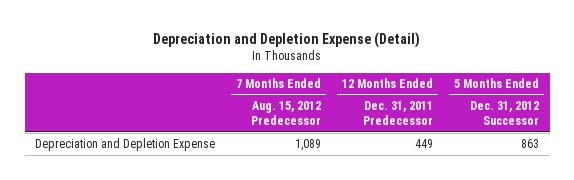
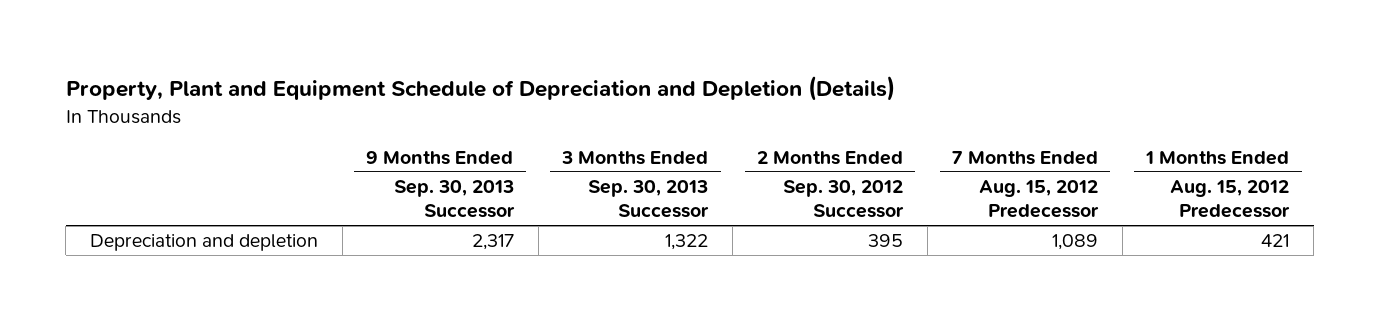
- Depreciation and Depletion Expense (Detail)
+ Property, Plant and Equipment Schedule of Depreciation and Depletion (Details)
- | 7 Months Ended Aug. 15, 2012 Predecessor | 12 Months Ended Dec. 31, 2011 Predecessor | 5 Months Ended Dec. 31, 2012 Successor
+ | 9 Months Ended Sep. 30, 2013 Successor | 3 Months Ended Sep. 30, 2013 Successor | 2 Months Ended Sep. 30, 2012 Successor | 7 Months Ended Aug. 15, 2012 Predecessor | 1 Months Ended Aug. 15, 2012 Predecessor
- Depreciation and Depletion Expense | 1,089 | 449 | 863
+ Depreciation and depletion | 2,317 | 1,322 | 395 | 1,089 | 421

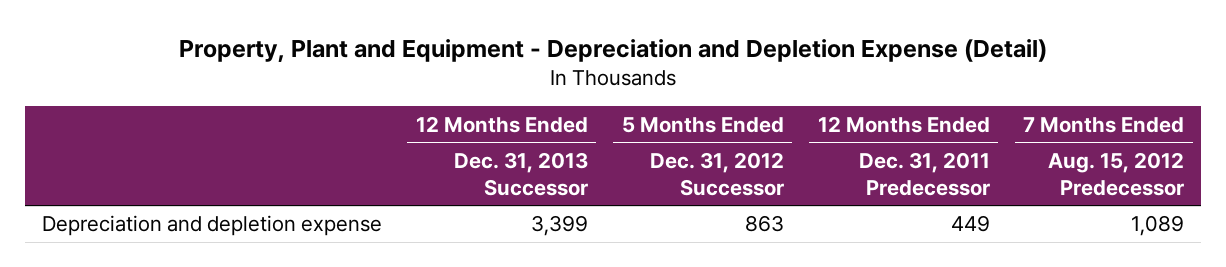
- Property, Plant and Equipment Schedule of Depreciation and Depletion (Details)
+ Property, Plant and Equipment - Depreciation and Depletion Expense (Detail)
- | 9 Months Ended Sep. 30, 2013 Successor | 3 Months Ended Sep. 30, 2013 Successor | 2 Months Ended Sep. 30, 2012 Successor | 7 Months Ended Aug. 15, 2012 Predecessor | 1 Months Ended Aug. 15, 2012 Predecessor
+ | 12 Months Ended Dec. 31, 2013 Successor | 5 Months Ended Dec. 31, 2012 Successor | 12 Months Ended Dec. 31, 2011 Predecessor | 7 Months Ended Aug. 15, 2012 Predecessor
- Depreciation and depletion | 2,317 | 1,322 | 395 | 1,089 | 421
+ Depreciation and depletion expense | 3,399 | 863 | 449 | 1,089

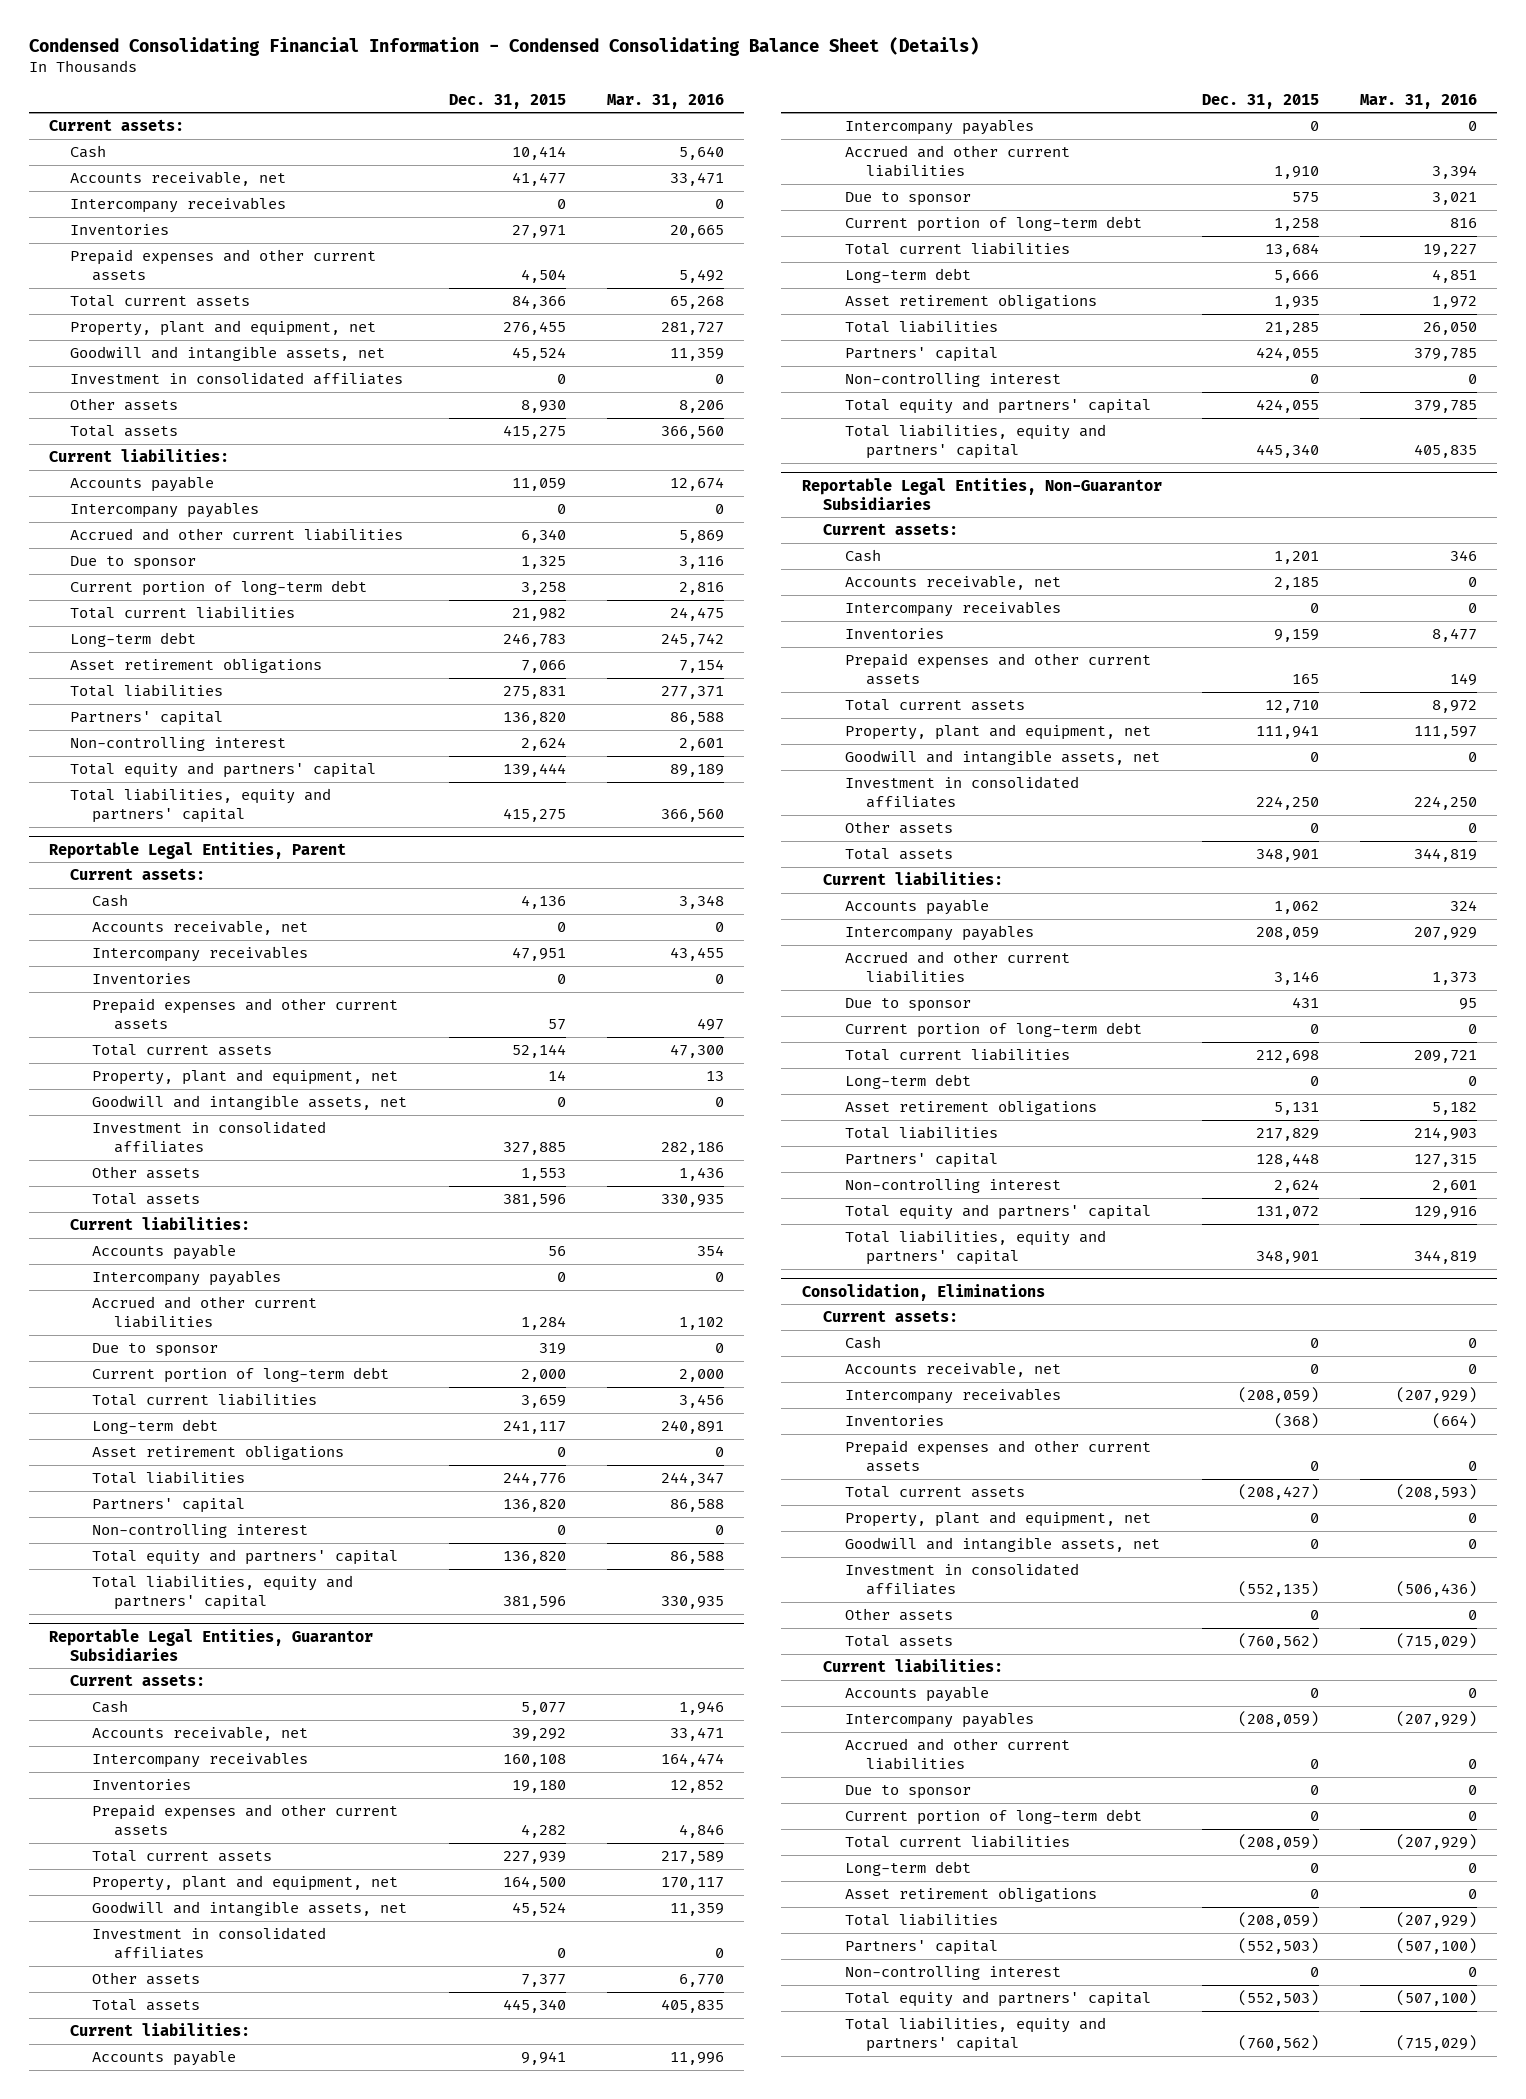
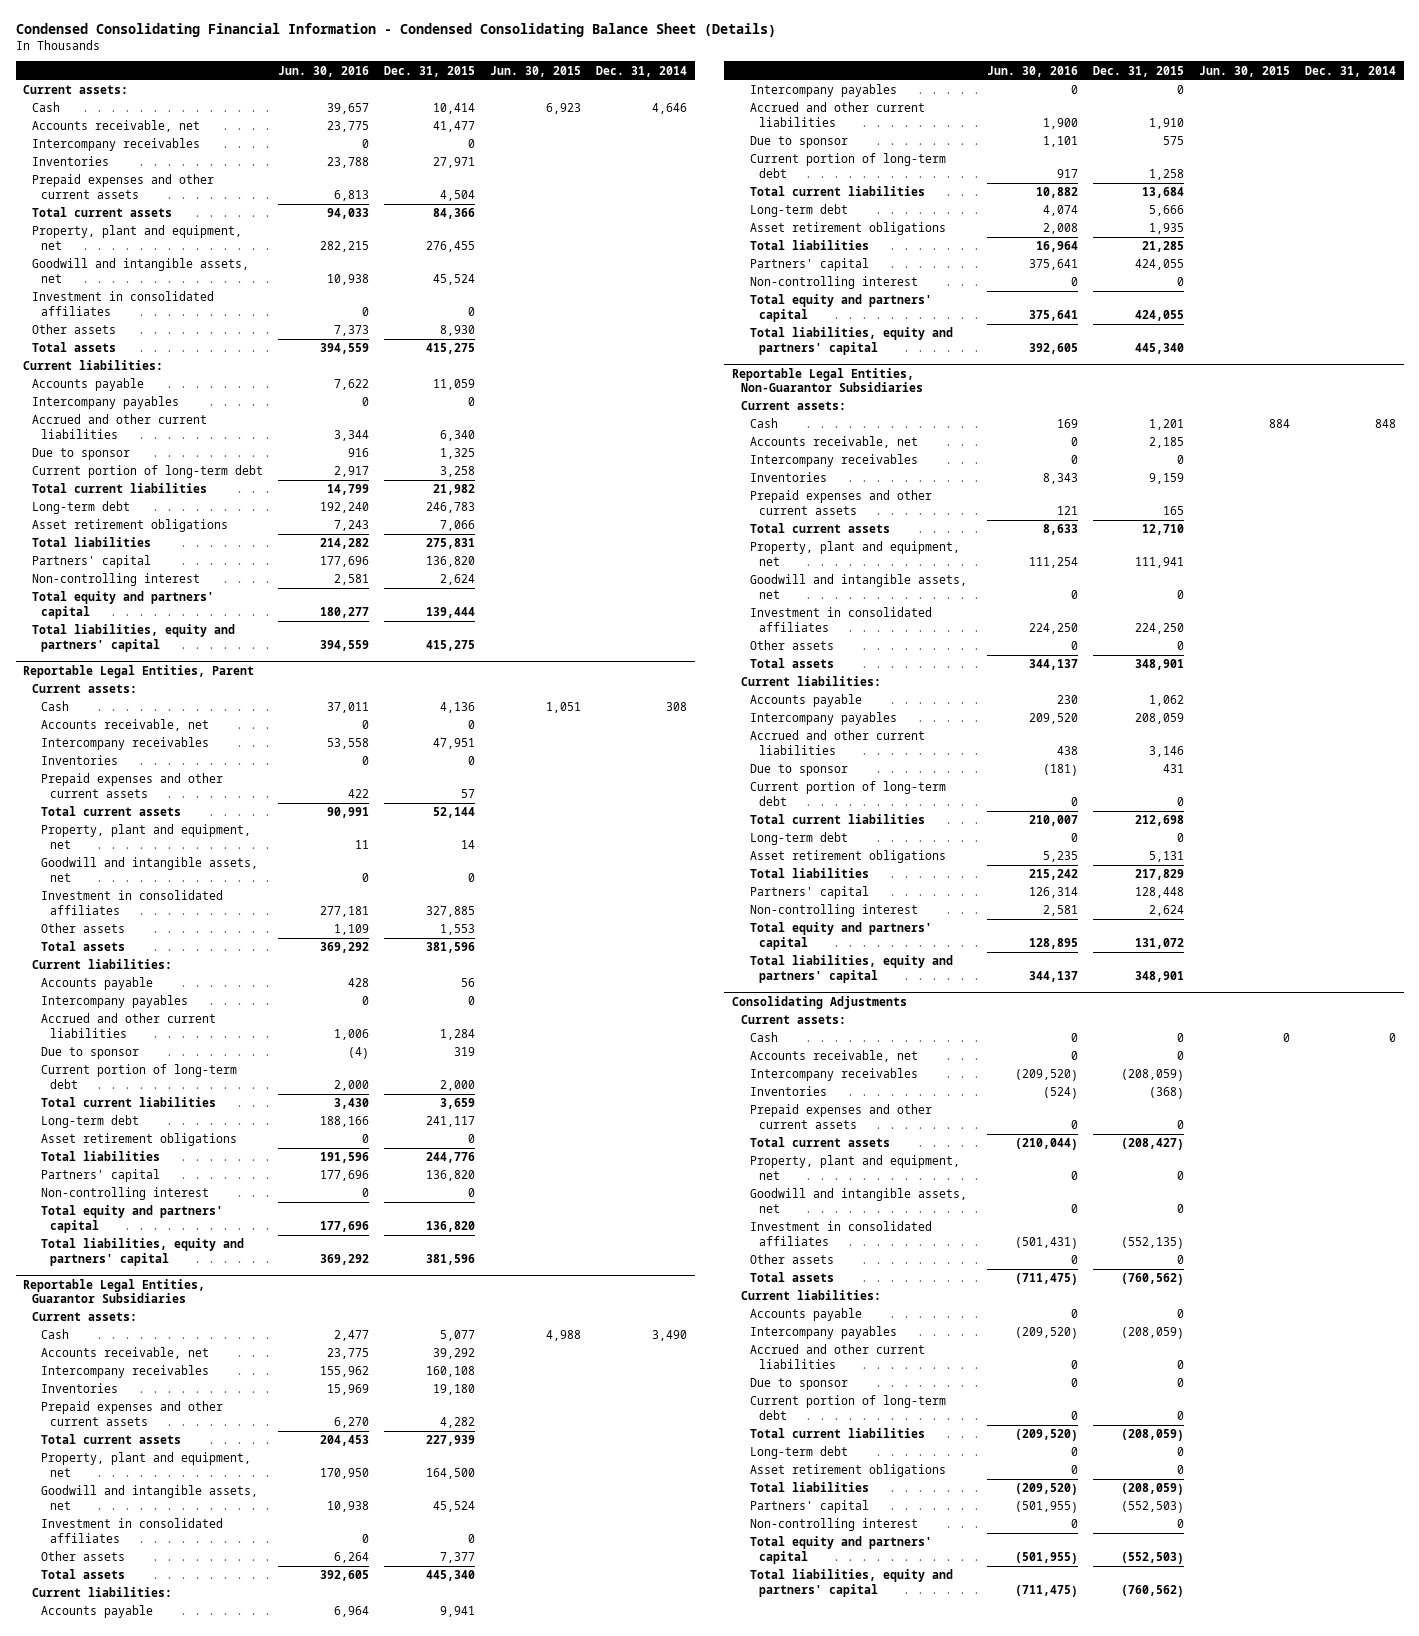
- | Dec. 31, 2015 | Mar. 31, 2016
+ | Jun. 30, 2016 | Dec. 31, 2015 | Jun. 30, 2015 | Dec. 31, 2014
- Consolidation, Eliminations
+ Consolidating Adjustments

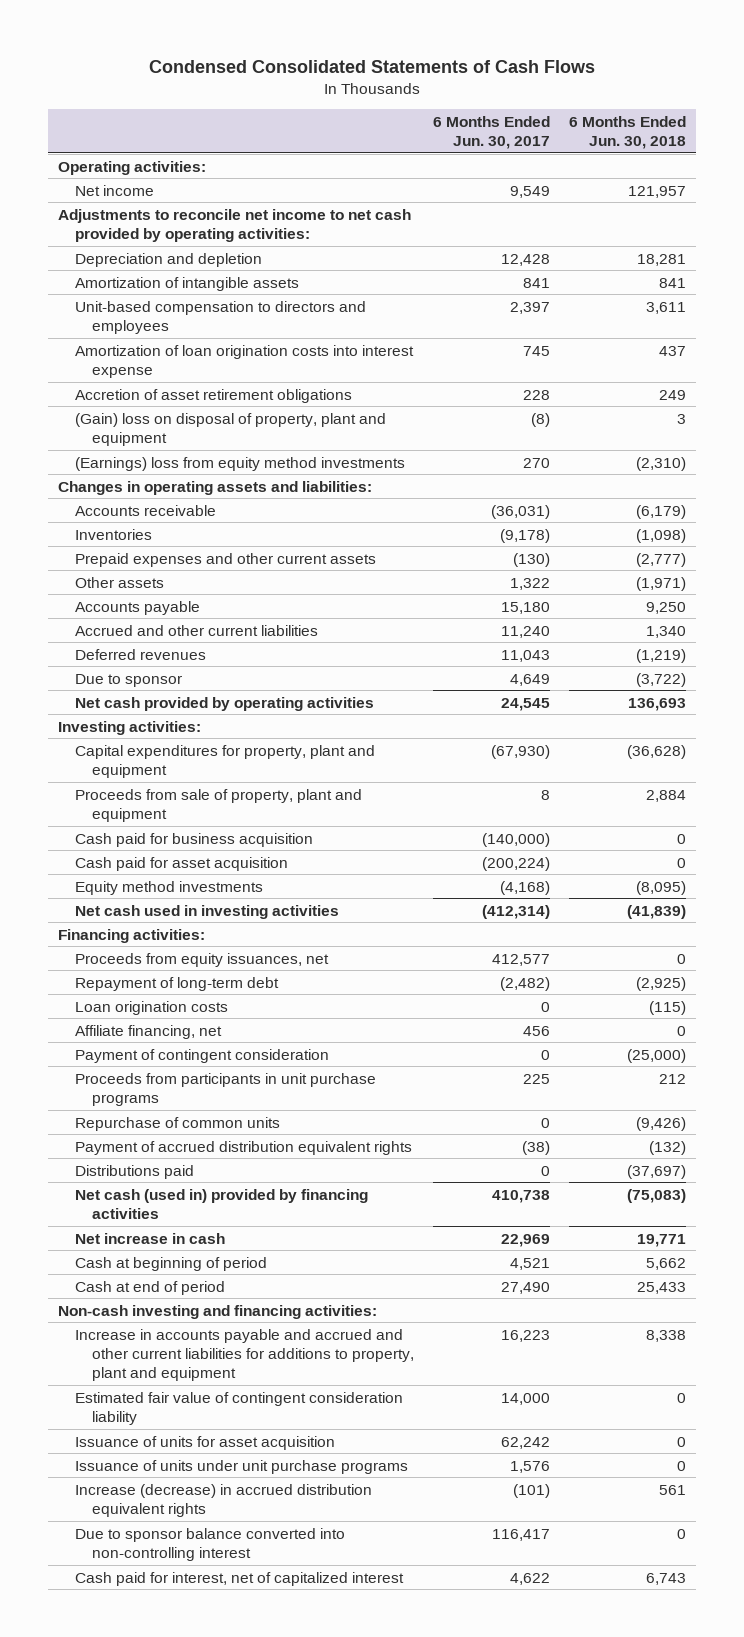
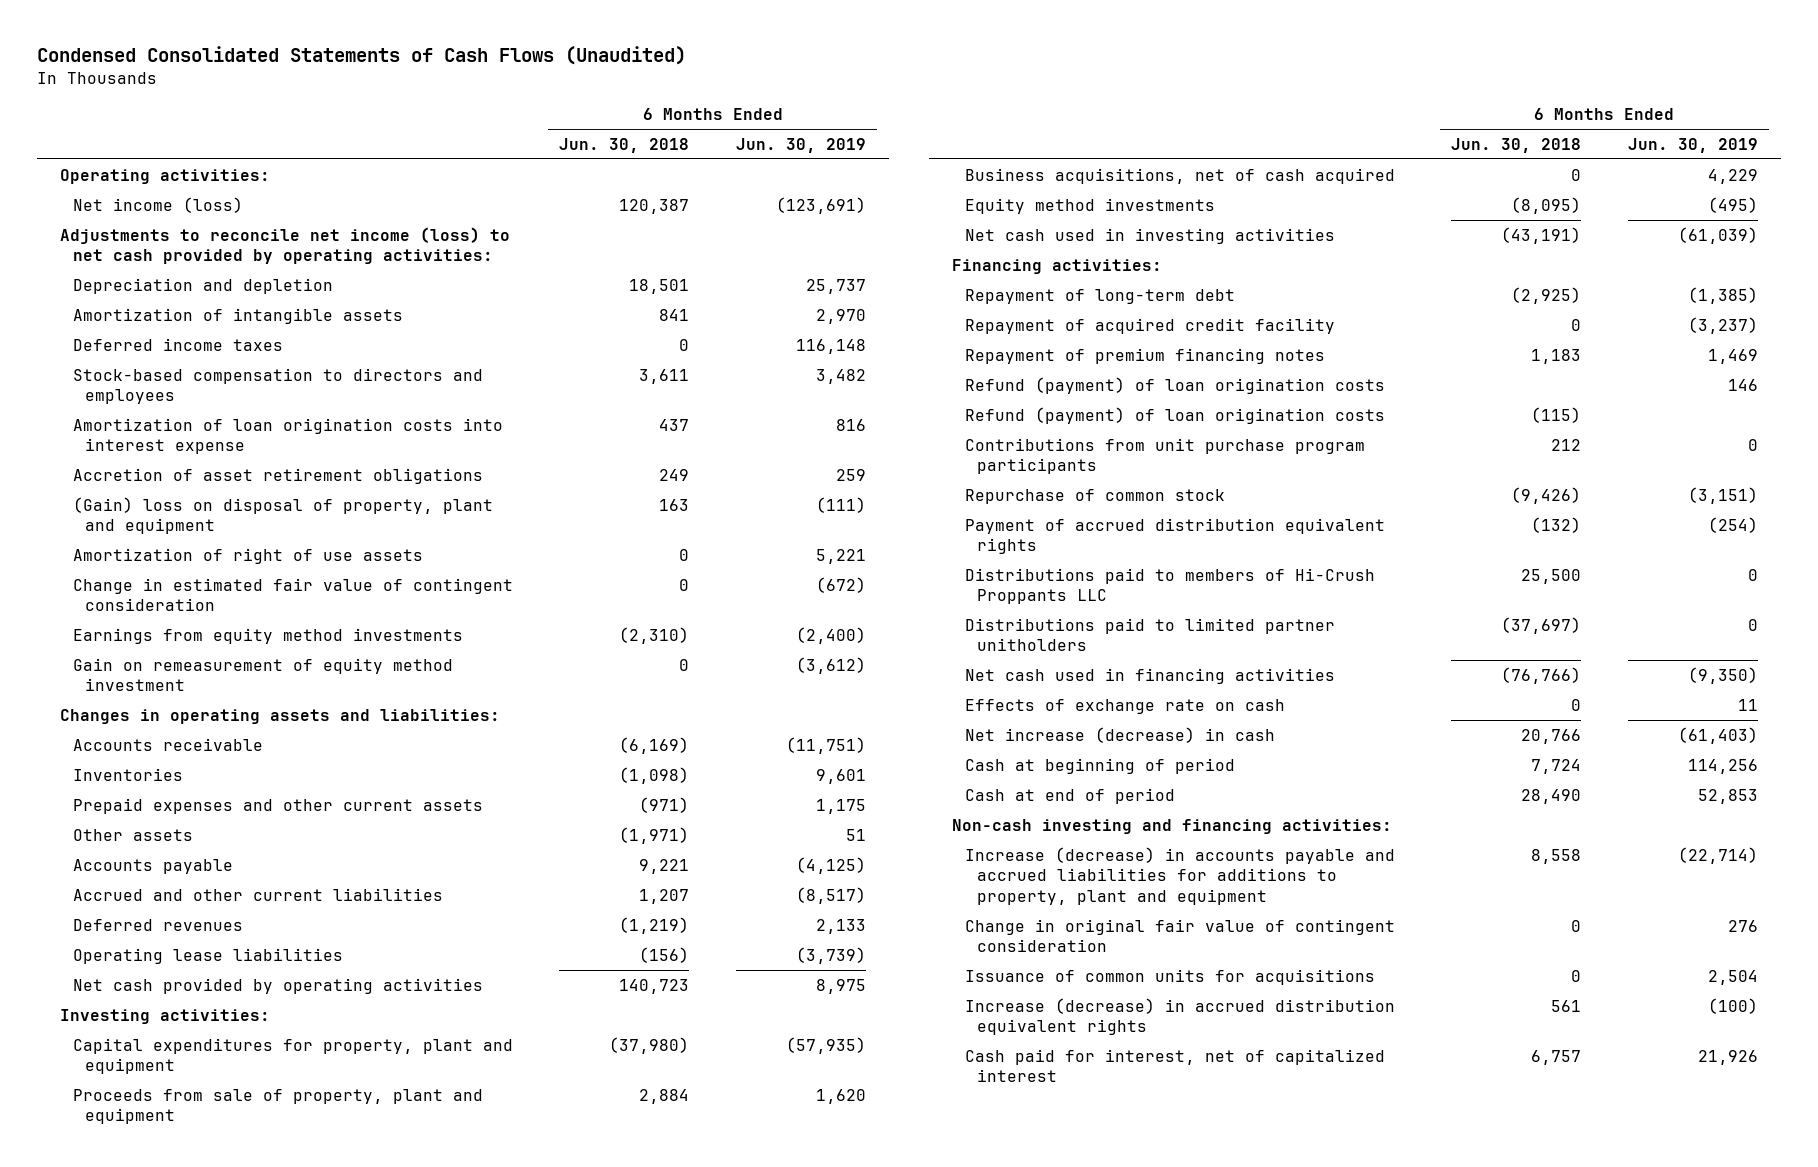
- Condensed Consolidated Statements of Cash Flows
+ Condensed Consolidated Statements of Cash Flows (Unaudited)
- | 6 Months Ended Jun. 30, 2017 | 6 Months Ended Jun. 30, 2018
+ | 6 Months Ended Jun. 30, 2018 | 6 Months Ended Jun. 30, 2019
- Net income | 9,549 | 121,957
- Adjustments to reconcile net income to net cash provided by operating activities:
- Depreciation and depletion | 12,428 | 18,281
+ Net income (loss) | 120,387 | (123,691)
+ Adjustments to reconcile net income (loss) to net cash provided by operating activities:
+ Depreciation and depletion | 18,501 | 25,737
- Unit-based compensation to directors and employees | 2,397 | 3,611
+ Deferred income taxes | 0 | 116,148
+ Stock-based compensation to directors and employees | 3,611 | 3,482
- (Gain) loss on disposal of property, plant and equipment | (8) | 3
- (Earnings) loss from equity method investments | 270 | (2,310)
+ (Gain) loss on disposal of property, plant and equipment | 163 | (111)
+ Amortization of right of use assets | 0 | 5,221
+ Change in estimated fair value of contingent consideration | 0 | (672)
+ Earnings from equity method investments | (2,310) | (2,400)
+ Gain on remeasurement of equity method investment | 0 | (3,612)
- Accounts receivable | (36,031) | (6,179)
+ Accounts receivable | (6,169) | (11,751)
- Prepaid expenses and other current assets | (130) | (2,777)
+ Prepaid expenses and other current assets | (971) | 1,175
- Accounts payable | 15,180 | 9,250
- Accrued and other current liabilities | 11,240 | 1,340
+ Accounts payable | 9,221 | (4,125)
+ Accrued and other current liabilities | 1,207 | (8,517)
- Due to sponsor | 4,649 | (3,722)
- Net cash provided by operating activities | 24,545 | 136,693
+ Operating lease liabilities | (156) | (3,739)
+ Net cash provided by operating activities | 140,723 | 8,975
- Capital expenditures for property, plant and equipment | (67,930) | (36,628)
+ Capital expenditures for property, plant and equipment | (37,980) | (57,935)
- Cash paid for business acquisition | (140,000) | 0
- Cash paid for asset acquisition | (200,224) | 0
+ Business acquisitions, net of cash acquired | 0 | 4,229
- Net cash used in investing activities | (412,314) | (41,839)
+ Net cash used in investing activities | (43,191) | (61,039)
- Proceeds from equity issuances, net | 412,577 | 0
- Loan origination costs | 0 | (115)
- Affiliate financing, net | 456 | 0
- Payment of contingent consideration | 0 | (25,000)
- Proceeds from participants in unit purchase programs | 225 | 212
- Repurchase of common units | 0 | (9,426)
+ Repayment of acquired credit facility | 0 | (3,237)
+ Repayment of premium financing notes | 1,183 | 1,469
+ Refund (payment) of loan origination costs | | 146
+ Refund (payment) of loan origination costs | (115) |
+ Contributions from unit purchase program participants | 212 | 0
+ Repurchase of common stock | (9,426) | (3,151)
- Distributions paid | 0 | (37,697)
- Net cash (used in) provided by financing activities | 410,738 | (75,083)
- Net increase in cash | 22,969 | 19,771
- Cash at beginning of period | 4,521 | 5,662
- Cash at end of period | 27,490 | 25,433
+ Distributions paid to members of Hi-Crush Proppants LLC | 25,500 | 0
+ Distributions paid to limited partner unitholders | (37,697) | 0
+ Net cash used in financing activities | (76,766) | (9,350)
+ Effects of exchange rate on cash | 0 | 11
+ Net increase (decrease) in cash | 20,766 | (61,403)
+ Cash at beginning of period | 7,724 | 114,256
+ Cash at end of period | 28,490 | 52,853
- Increase in accounts payable and accrued and other current liabilities for additions to property, plant and equipment | 16,223 | 8,338
- Estimated fair value of contingent consideration liability | 14,000 | 0
- Issuance of units for asset acquisition | 62,242 | 0
- Issuance of units under unit purchase programs | 1,576 | 0
+ Increase (decrease) in accounts payable and accrued liabilities for additions to property, plant and equipment | 8,558 | (22,714)
+ Change in original fair value of contingent consideration | 0 | 276
+ Issuance of common units for acquisitions | 0 | 2,504
- Due to sponsor balance converted into non-controlling interest | 116,417 | 0
- Cash paid for interest, net of capitalized interest | 4,622 | 6,743
+ Cash paid for interest, net of capitalized interest | 6,757 | 21,926

